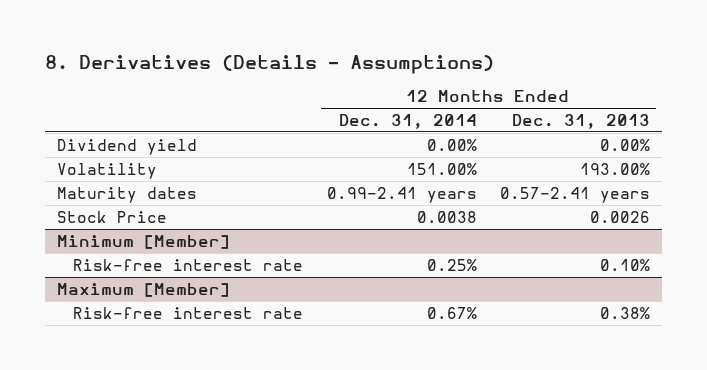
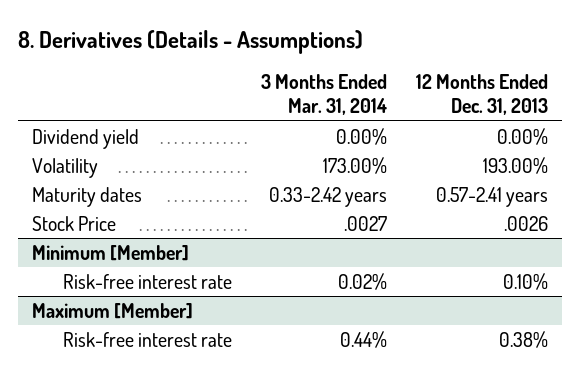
- | 12 Months Ended Dec. 31, 2014 | 12 Months Ended Dec. 31, 2013
+ | 3 Months Ended Mar. 31, 2014 | 12 Months Ended Dec. 31, 2013
- Stock Price | 0.0038 | 0.0026
+ Stock Price | .0027 | .0026

